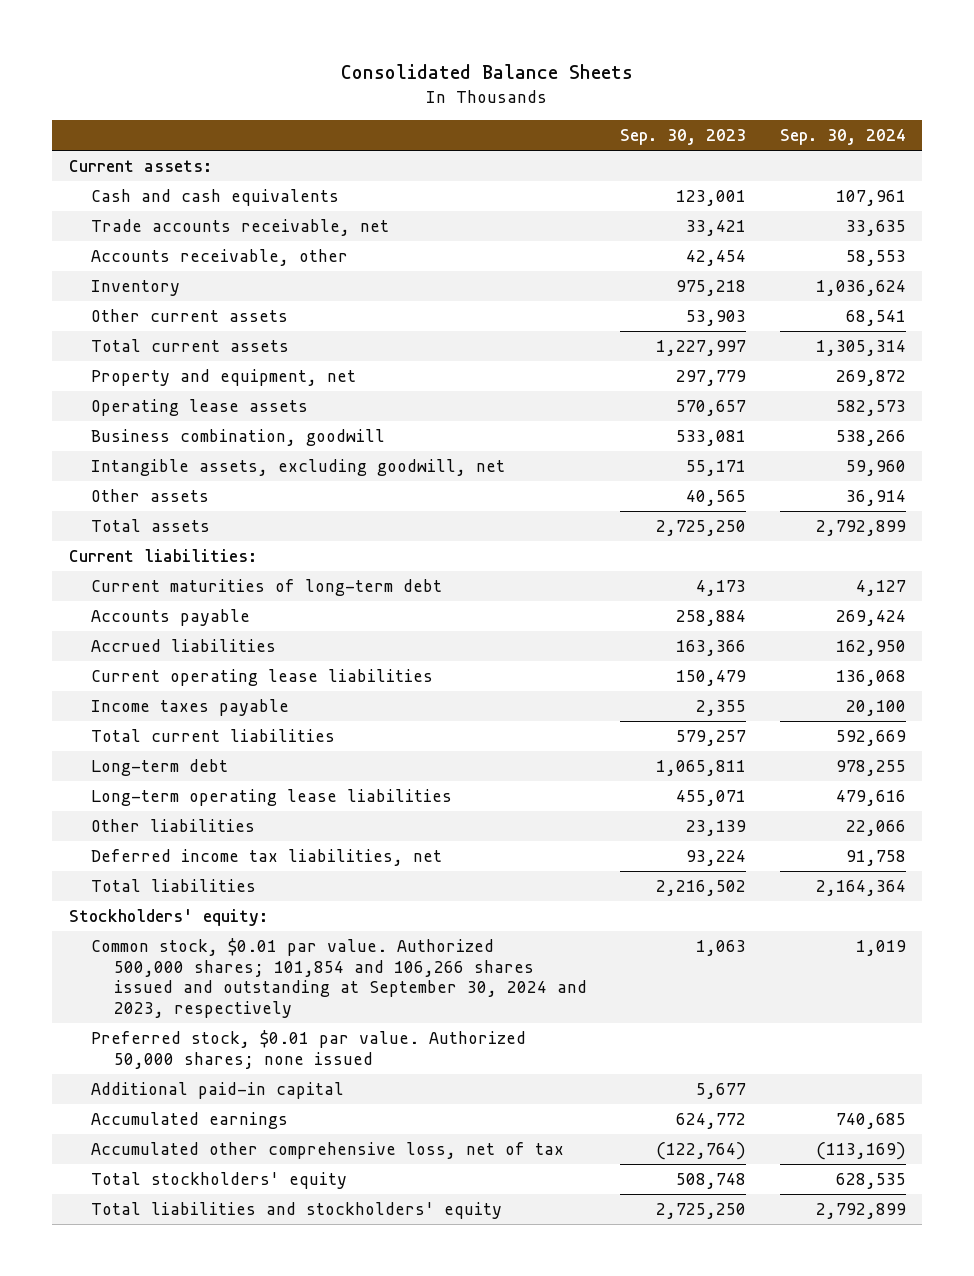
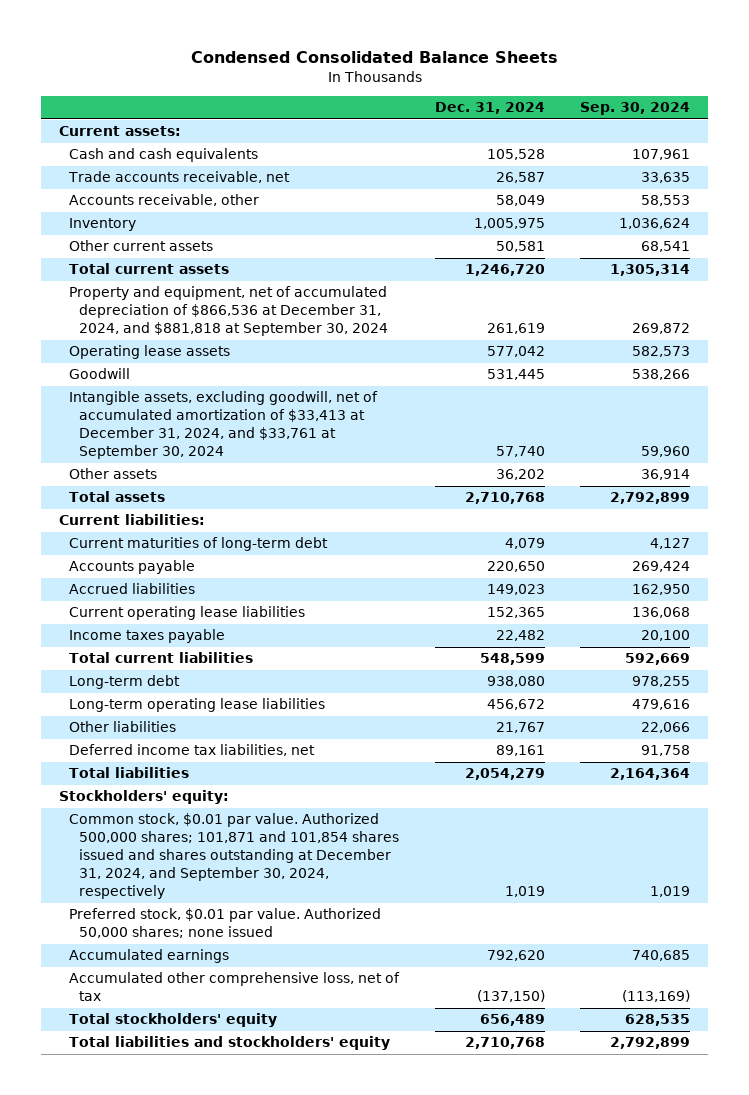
- Consolidated Balance Sheets
+ Condensed Consolidated Balance Sheets
- | Sep. 30, 2023 | Sep. 30, 2024
+ | Dec. 31, 2024 | Sep. 30, 2024
- Property and equipment, net | 297,779 | 269,872
+ Property and equipment, net of accumulated depreciation of $866,536 at December 31, 2024, and $881,818 at September 30, 2024 | 261,619 | 269,872
- Business combination, goodwill | 533,081 | 538,266
- Intangible assets, excluding goodwill, net | 55,171 | 59,960
+ Goodwill | 531,445 | 538,266
+ Intangible assets, excluding goodwill, net of accumulated amortization of $33,413 at December 31, 2024, and $33,761 at September 30, 2024 | 57,740 | 59,960
- Common stock, $0.01 par value. Authorized 500,000 shares; 101,854 and 106,266 shares issued and outstanding at September 30, 2024 and 2023, respectively | 1,063 | 1,019
+ Common stock, $0.01 par value. Authorized 500,000 shares; 101,871 and 101,854 shares issued and shares outstanding at December 31, 2024, and September 30, 2024, respectively | 1,019 | 1,019
- Additional paid-in capital | 5,677 |

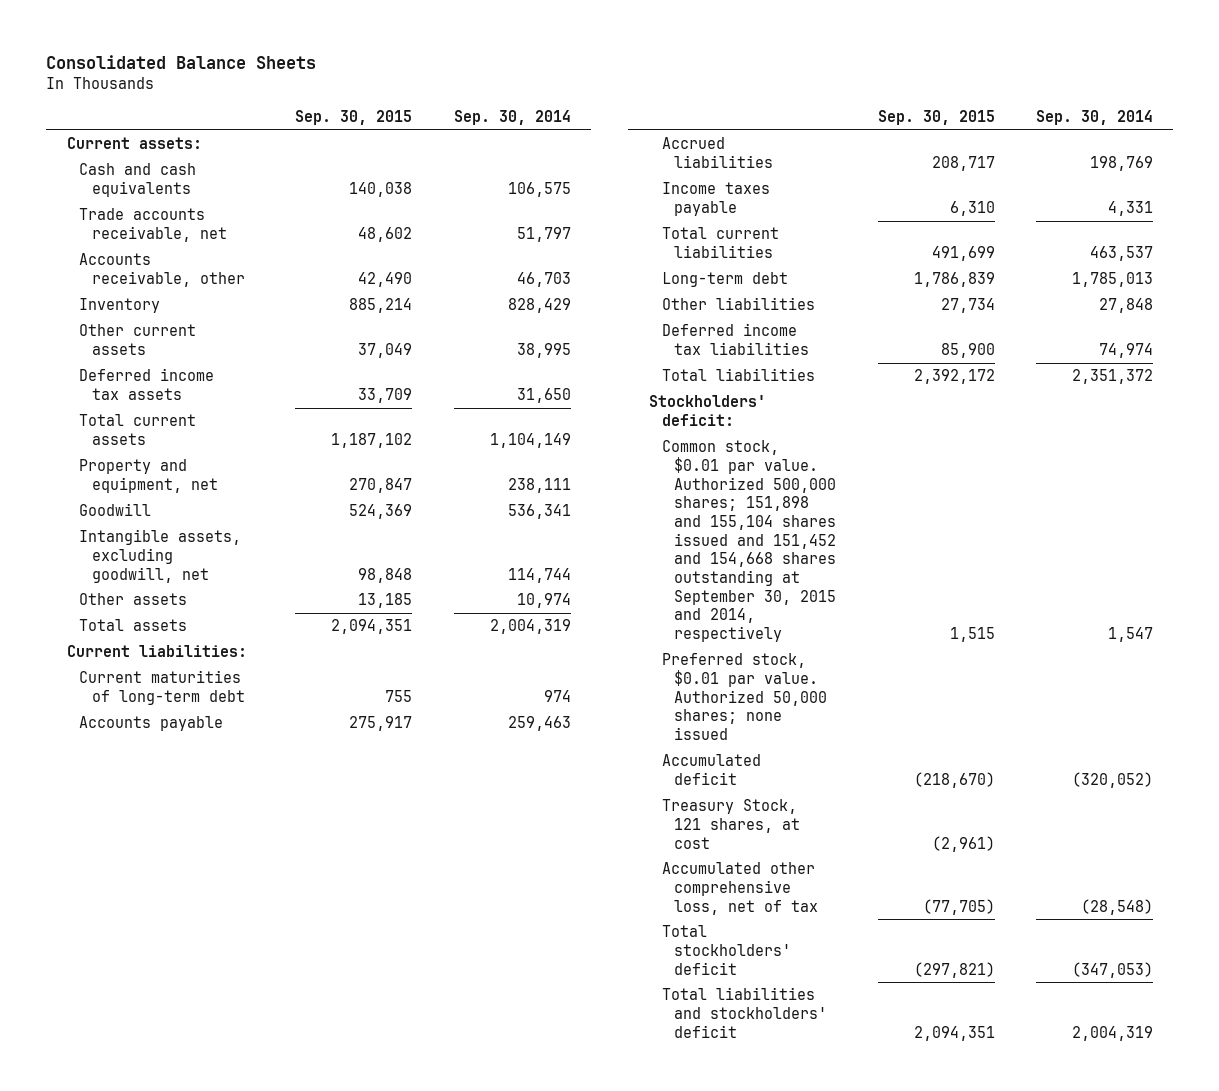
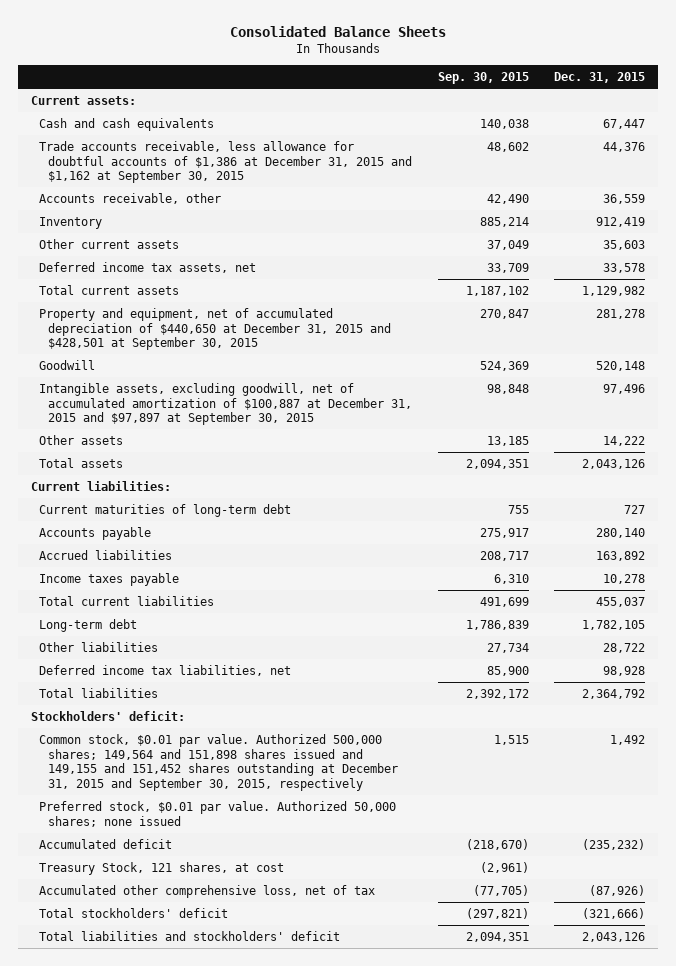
- | Sep. 30, 2015 | Sep. 30, 2014
+ | Sep. 30, 2015 | Dec. 31, 2015
- Trade accounts receivable, net | 48,602 | 51,797
+ Trade accounts receivable, less allowance for doubtful accounts of $1,386 at December 31, 2015 and $1,162 at September 30, 2015 | 48,602 | 44,376
- Deferred income tax assets | 33,709 | 31,650
+ Deferred income tax assets, net | 33,709 | 33,578
- Property and equipment, net | 270,847 | 238,111
+ Property and equipment, net of accumulated depreciation of $440,650 at December 31, 2015 and $428,501 at September 30, 2015 | 270,847 | 281,278
- Intangible assets, excluding goodwill, net | 98,848 | 114,744
+ Intangible assets, excluding goodwill, net of accumulated amortization of $100,887 at December 31, 2015 and $97,897 at September 30, 2015 | 98,848 | 97,496
- Deferred income tax liabilities | 85,900 | 74,974
+ Deferred income tax liabilities, net | 85,900 | 98,928
- Common stock, $0.01 par value. Authorized 500,000 shares; 151,898 and 155,104 shares issued and 151,452 and 154,668 shares outstanding at September 30, 2015 and 2014, respectively | 1,515 | 1,547
+ Common stock, $0.01 par value. Authorized 500,000 shares; 149,564 and 151,898 shares issued and 149,155 and 151,452 shares outstanding at December 31, 2015 and September 30, 2015, respectively | 1,515 | 1,492

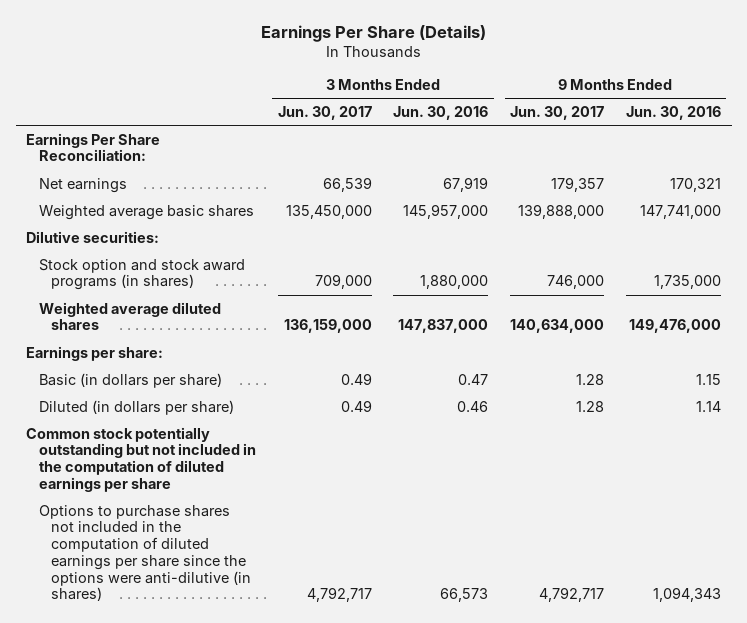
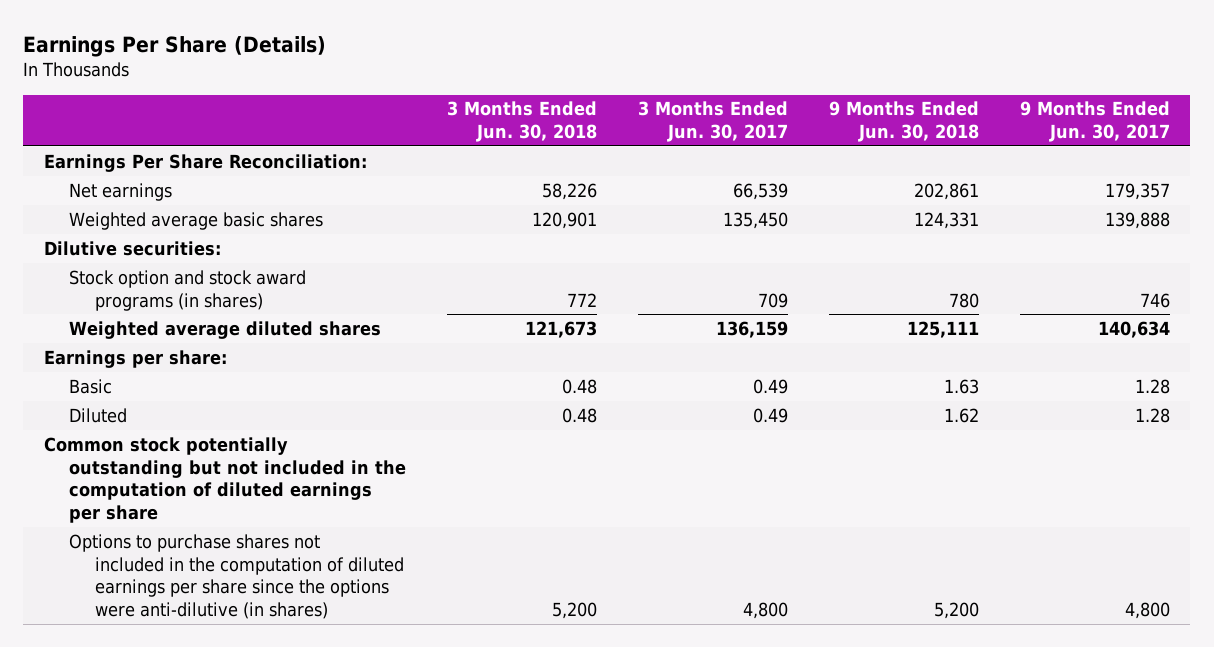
- | 3 Months Ended Jun. 30, 2017 | 3 Months Ended Jun. 30, 2016 | 9 Months Ended Jun. 30, 2017 | 9 Months Ended Jun. 30, 2016
+ | 3 Months Ended Jun. 30, 2018 | 3 Months Ended Jun. 30, 2017 | 9 Months Ended Jun. 30, 2018 | 9 Months Ended Jun. 30, 2017
- Weighted average basic shares | 135,450,000 | 145,957,000 | 139,888,000 | 147,741,000
+ Weighted average basic shares | 120,901 | 135,450 | 124,331 | 139,888
- Stock option and stock award programs (in shares) | 709,000 | 1,880,000 | 746,000 | 1,735,000
- Weighted average diluted shares | 136,159,000 | 147,837,000 | 140,634,000 | 149,476,000
+ Stock option and stock award programs (in shares) | 772 | 709 | 780 | 746
+ Weighted average diluted shares | 121,673 | 136,159 | 125,111 | 140,634
- Basic (in dollars per share) | 0.49 | 0.47 | 1.28 | 1.15
- Diluted (in dollars per share) | 0.49 | 0.46 | 1.28 | 1.14
+ Basic | 0.48 | 0.49 | 1.63 | 1.28
+ Diluted | 0.48 | 0.49 | 1.62 | 1.28
- Options to purchase shares not included in the computation of diluted earnings per share since the options were anti-dilutive (in shares) | 4,792,717 | 66,573 | 4,792,717 | 1,094,343
+ Options to purchase shares not included in the computation of diluted earnings per share since the options were anti-dilutive (in shares) | 5,200 | 4,800 | 5,200 | 4,800

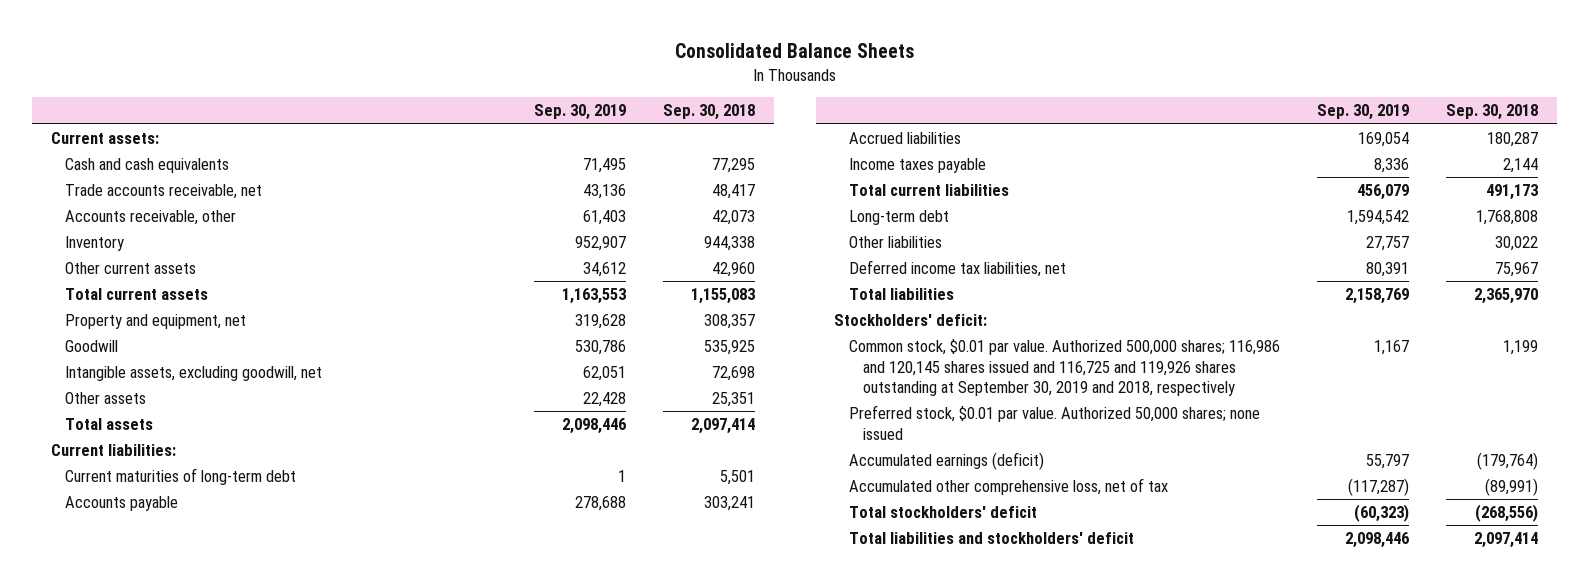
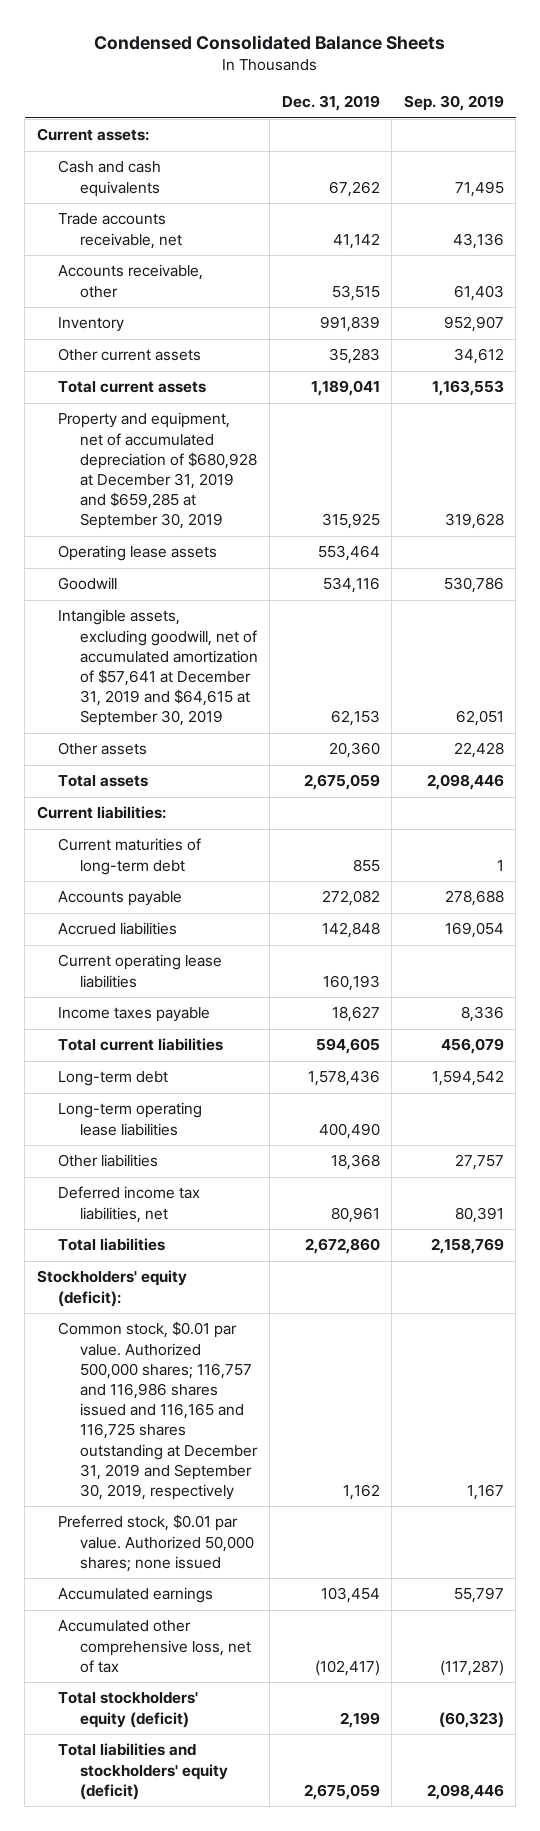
- Consolidated Balance Sheets
+ Condensed Consolidated Balance Sheets
- | Sep. 30, 2019 | Sep. 30, 2018
+ | Dec. 31, 2019 | Sep. 30, 2019
- Property and equipment, net | 319,628 | 308,357
+ Property and equipment, net of accumulated depreciation of $680,928 at December 31, 2019 and $659,285 at September 30, 2019 | 315,925 | 319,628
+ Operating lease assets | 553,464 |
- Intangible assets, excluding goodwill, net | 62,051 | 72,698
+ Intangible assets, excluding goodwill, net of accumulated amortization of $57,641 at December 31, 2019 and $64,615 at September 30, 2019 | 62,153 | 62,051
+ Current operating lease liabilities | 160,193 |
+ Long-term operating lease liabilities | 400,490 |
- Stockholders' deficit:
- Common stock, $0.01 par value. Authorized 500,000 shares; 116,986 and 120,145 shares issued and 116,725 and 119,926 shares outstanding at September 30, 2019 and 2018, respectively | 1,167 | 1,199
+ Stockholders' equity (deficit):
+ Common stock, $0.01 par value. Authorized 500,000 shares; 116,757 and 116,986 shares issued and 116,165 and 116,725 shares outstanding at December 31, 2019 and September 30, 2019, respectively | 1,162 | 1,167
- Accumulated earnings (deficit) | 55,797 | (179,764)
+ Accumulated earnings | 103,454 | 55,797
- Total stockholders' deficit | (60,323) | (268,556)
- Total liabilities and stockholders' deficit | 2,098,446 | 2,097,414
+ Total stockholders' equity (deficit) | 2,199 | (60,323)
+ Total liabilities and stockholders' equity (deficit) | 2,675,059 | 2,098,446

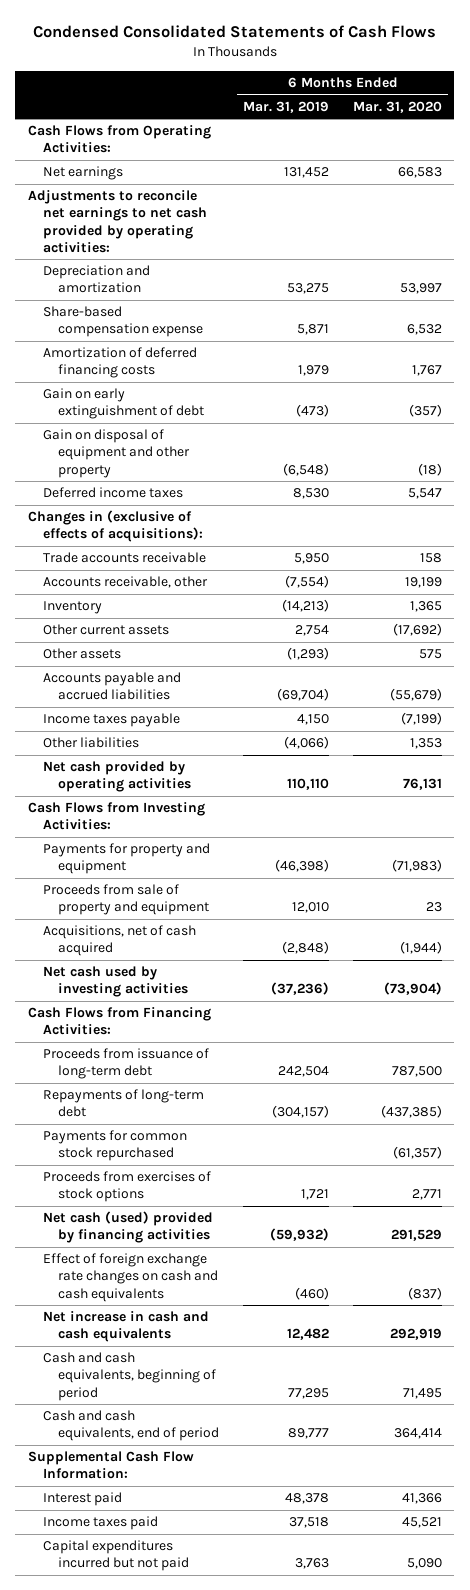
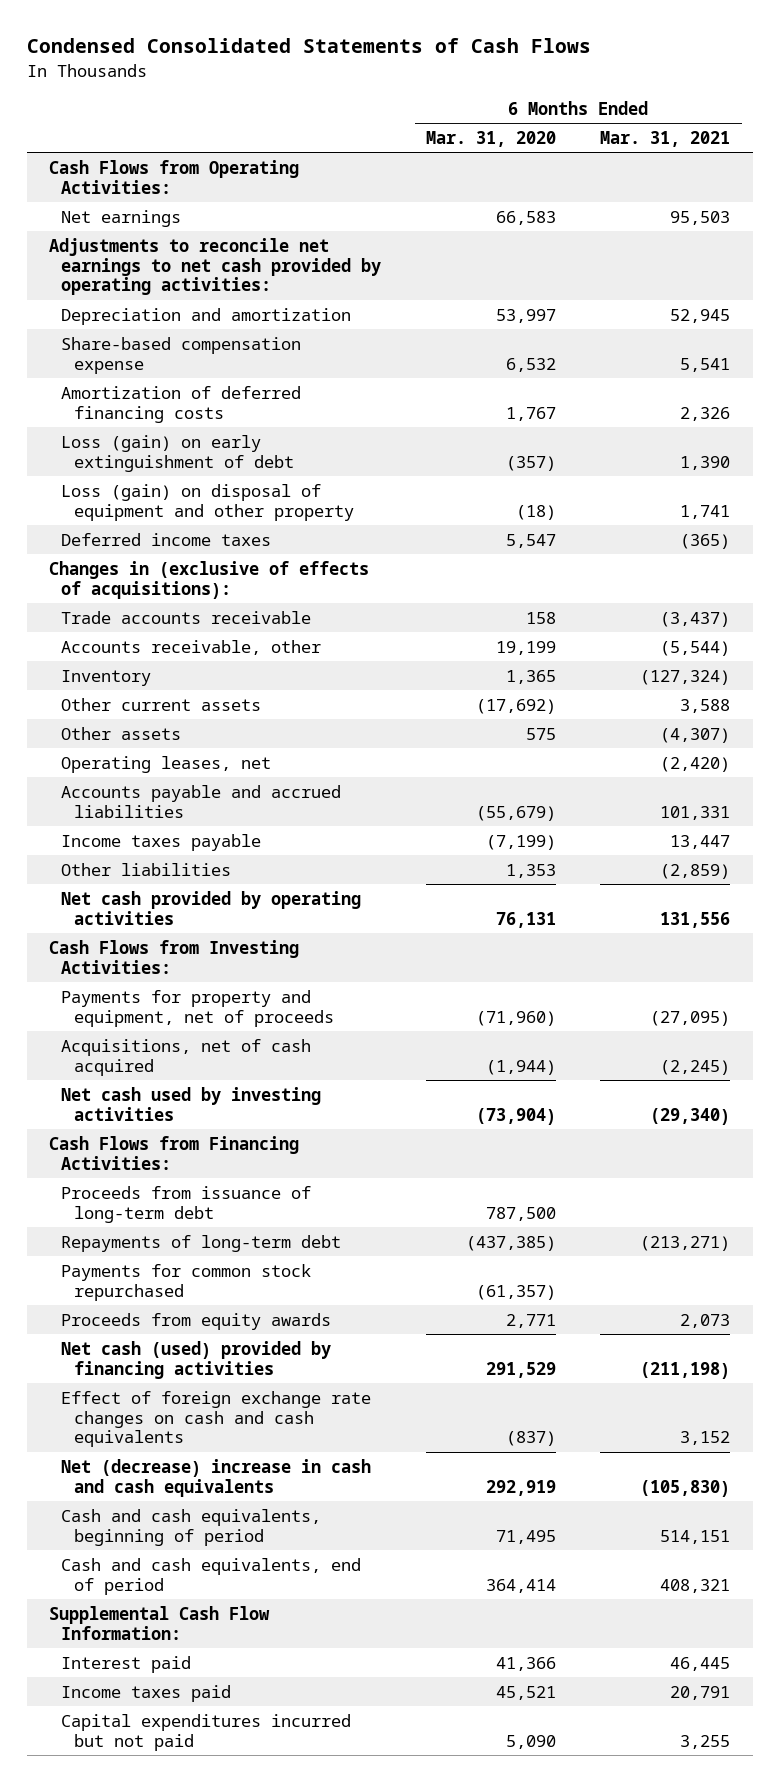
- | 6 Months Ended Mar. 31, 2019 | 6 Months Ended Mar. 31, 2020
+ | 6 Months Ended Mar. 31, 2020 | 6 Months Ended Mar. 31, 2021
- Gain on early extinguishment of debt | (473) | (357)
- Gain on disposal of equipment and other property | (6,548) | (18)
+ Loss (gain) on early extinguishment of debt | (357) | 1,390
+ Loss (gain) on disposal of equipment and other property | (18) | 1,741
+ Operating leases, net | | (2,420)
- Payments for property and equipment | (46,398) | (71,983)
- Proceeds from sale of property and equipment | 12,010 | 23
+ Payments for property and equipment, net of proceeds | (71,960) | (27,095)
- Proceeds from exercises of stock options | 1,721 | 2,771
+ Proceeds from equity awards | 2,771 | 2,073
- Net increase in cash and cash equivalents | 12,482 | 292,919
+ Net (decrease) increase in cash and cash equivalents | 292,919 | (105,830)

